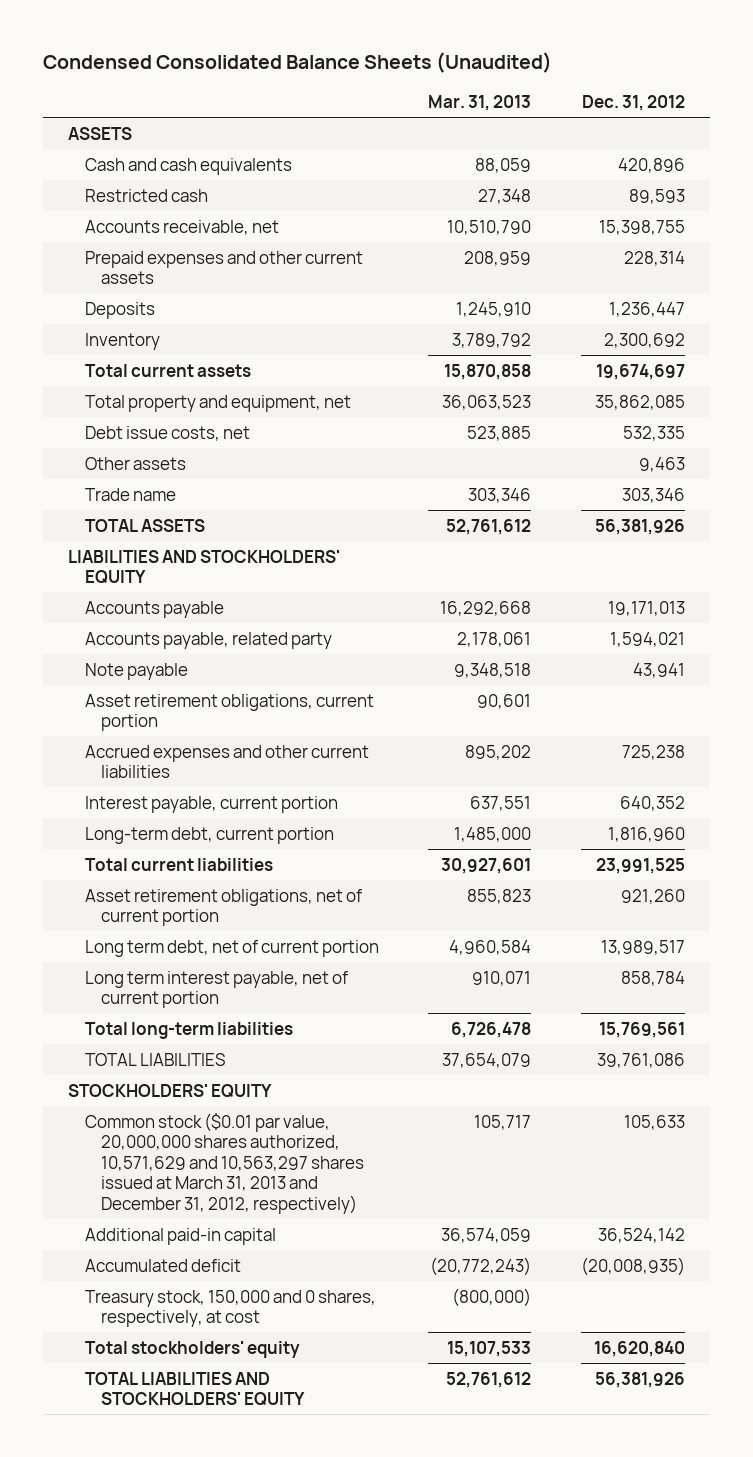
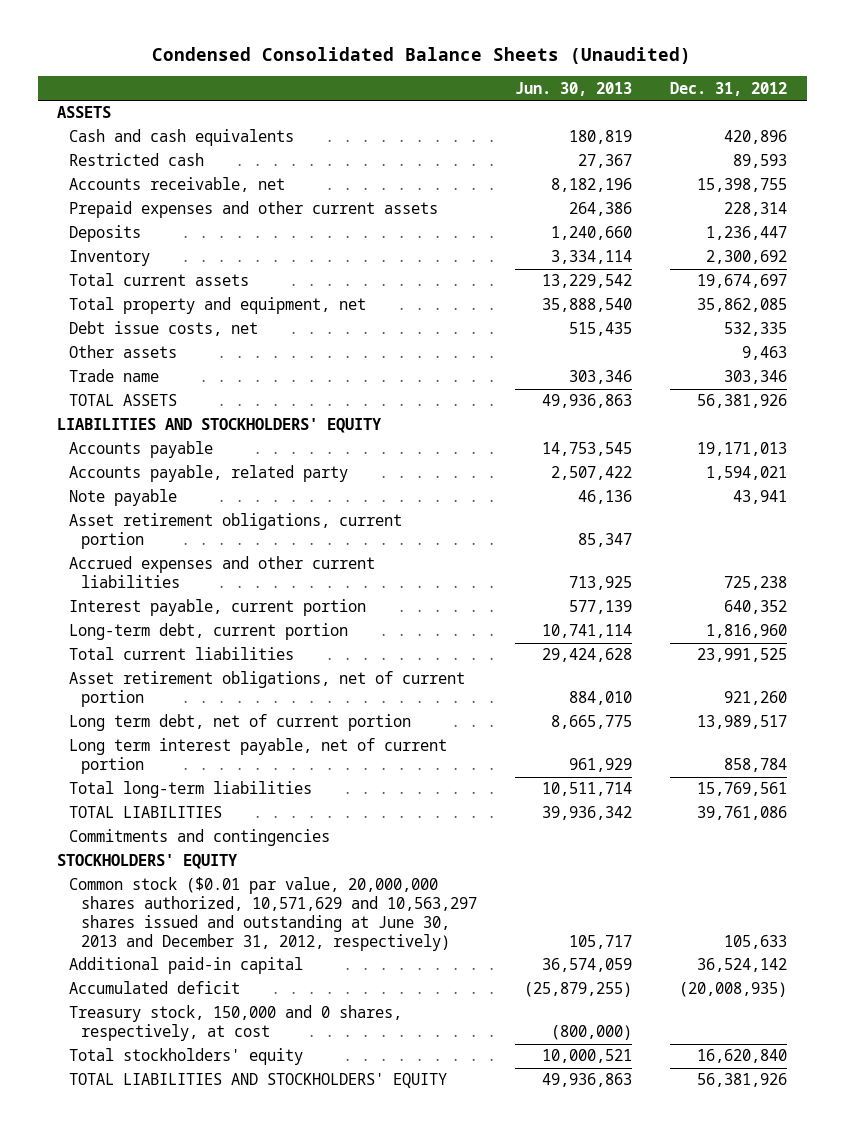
- | Mar. 31, 2013 | Dec. 31, 2012
+ | Jun. 30, 2013 | Dec. 31, 2012
+ Commitments and contingencies
- Common stock ($0.01 par value, 20,000,000 shares authorized, 10,571,629 and 10,563,297 shares issued at March 31, 2013 and December 31, 2012, respectively) | 105,717 | 105,633
+ Common stock ($0.01 par value, 20,000,000 shares authorized, 10,571,629 and 10,563,297 shares issued and outstanding at June 30, 2013 and December 31, 2012, respectively) | 105,717 | 105,633

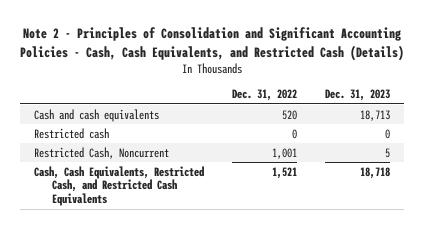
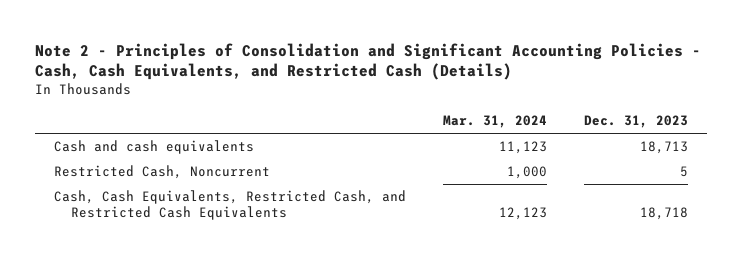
- | Dec. 31, 2022 | Dec. 31, 2023
+ | Mar. 31, 2024 | Dec. 31, 2023
- Restricted cash | 0 | 0

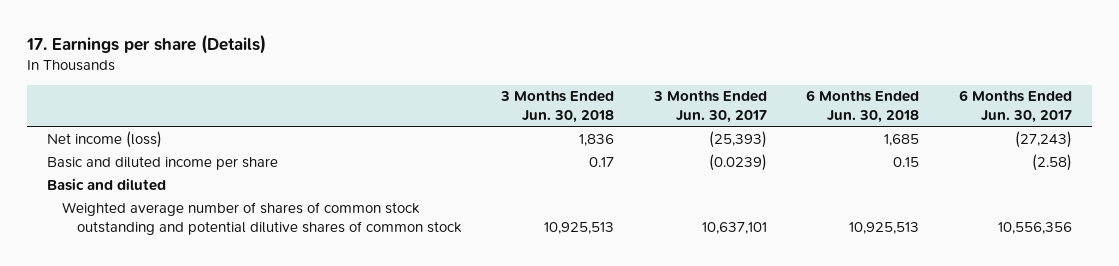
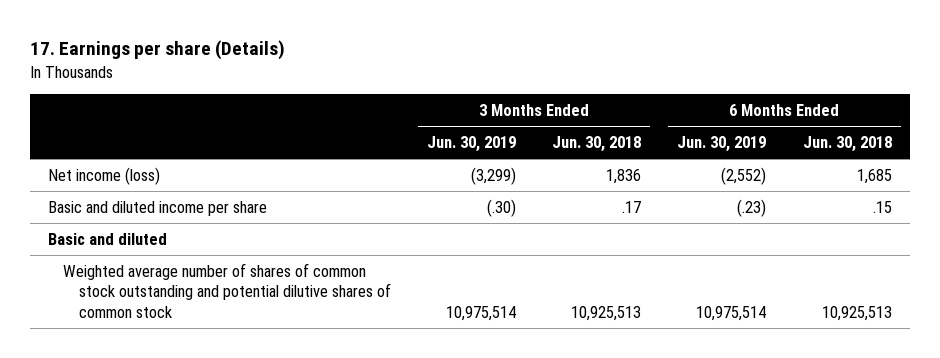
- | 3 Months Ended Jun. 30, 2018 | 3 Months Ended Jun. 30, 2017 | 6 Months Ended Jun. 30, 2018 | 6 Months Ended Jun. 30, 2017
+ | 3 Months Ended Jun. 30, 2019 | 3 Months Ended Jun. 30, 2018 | 6 Months Ended Jun. 30, 2019 | 6 Months Ended Jun. 30, 2018
- Basic and diluted income per share | 0.17 | (0.0239) | 0.15 | (2.58)
+ Basic and diluted income per share | (.30) | .17 | (.23) | .15

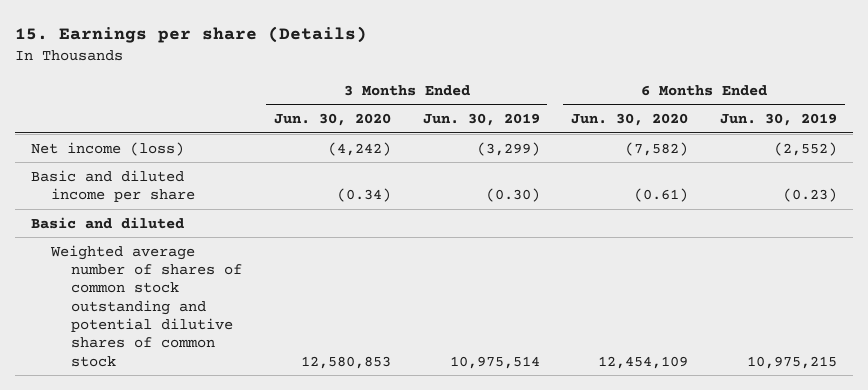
- 17. Earnings per share (Details)
+ 15. Earnings per share (Details)
- | 3 Months Ended Jun. 30, 2019 | 3 Months Ended Jun. 30, 2018 | 6 Months Ended Jun. 30, 2019 | 6 Months Ended Jun. 30, 2018
+ | 3 Months Ended Jun. 30, 2020 | 3 Months Ended Jun. 30, 2019 | 6 Months Ended Jun. 30, 2020 | 6 Months Ended Jun. 30, 2019
- Basic and diluted income per share | (.30) | .17 | (.23) | .15
+ Basic and diluted income per share | (0.34) | (0.30) | (0.61) | (0.23)
- Weighted average number of shares of common stock outstanding and potential dilutive shares of common stock | 10,975,514 | 10,925,513 | 10,975,514 | 10,925,513
+ Weighted average number of shares of common stock outstanding and potential dilutive shares of common stock | 12,580,853 | 10,975,514 | 12,454,109 | 10,975,215

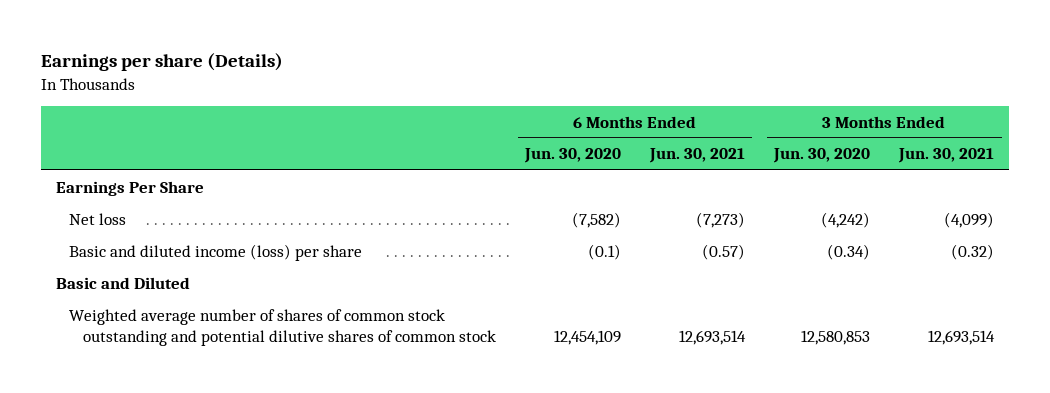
- 15. Earnings per share (Details)
+ Earnings per share (Details)
- | 3 Months Ended Jun. 30, 2020 | 3 Months Ended Jun. 30, 2019 | 6 Months Ended Jun. 30, 2020 | 6 Months Ended Jun. 30, 2019
+ | 6 Months Ended Jun. 30, 2020 | 6 Months Ended Jun. 30, 2021 | 3 Months Ended Jun. 30, 2020 | 3 Months Ended Jun. 30, 2021
- Net income (loss) | (4,242) | (3,299) | (7,582) | (2,552)
- Basic and diluted income per share | (0.34) | (0.30) | (0.61) | (0.23)
- Basic and diluted
+ Earnings Per Share
+ Net loss | (7,582) | (7,273) | (4,242) | (4,099)
+ Basic and diluted income (loss) per share | (0.1) | (0.57) | (0.34) | (0.32)
+ Basic and Diluted

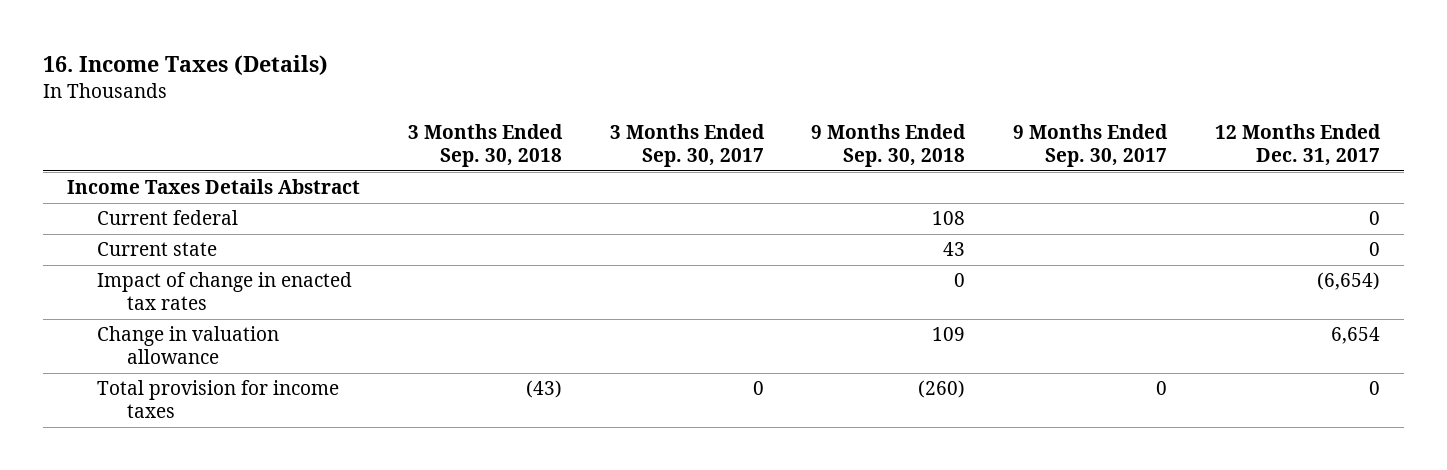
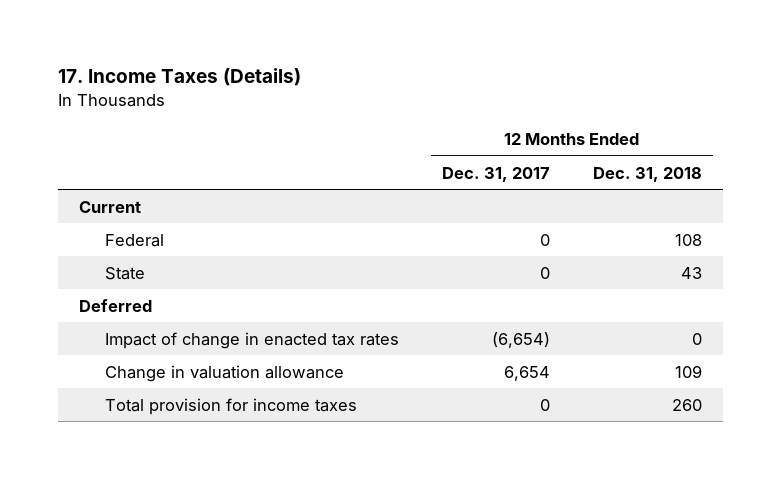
- 16. Income Taxes (Details)
+ 17. Income Taxes (Details)
- | 3 Months Ended Sep. 30, 2018 | 3 Months Ended Sep. 30, 2017 | 9 Months Ended Sep. 30, 2018 | 9 Months Ended Sep. 30, 2017 | 12 Months Ended Dec. 31, 2017
+ | 12 Months Ended Dec. 31, 2017 | 12 Months Ended Dec. 31, 2018
- Income Taxes Details Abstract
- Current federal | | | 108 | | 0
- Current state | | | 43 | | 0
+ Current
+ Federal | 0 | 108
+ State | 0 | 43
+ Deferred

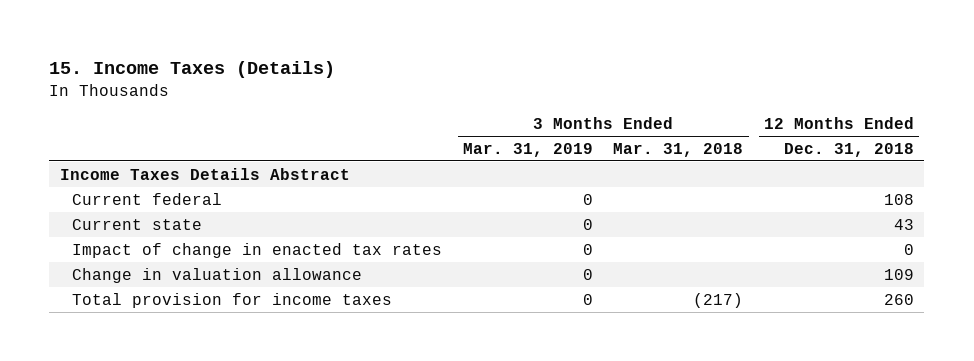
- 17. Income Taxes (Details)
+ 15. Income Taxes (Details)
- | 12 Months Ended Dec. 31, 2017 | 12 Months Ended Dec. 31, 2018
+ | 3 Months Ended Mar. 31, 2019 | 3 Months Ended Mar. 31, 2018 | 12 Months Ended Dec. 31, 2018
- Current
- Federal | 0 | 108
- State | 0 | 43
- Deferred
+ Income Taxes Details Abstract
+ Current federal | 0 | | 108
+ Current state | 0 | | 43

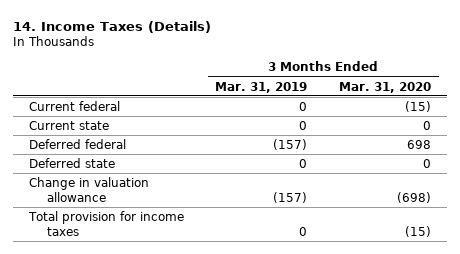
- 15. Income Taxes (Details)
+ 14. Income Taxes (Details)
- | 3 Months Ended Mar. 31, 2019 | 3 Months Ended Mar. 31, 2018 | 12 Months Ended Dec. 31, 2018
+ | 3 Months Ended Mar. 31, 2019 | 3 Months Ended Mar. 31, 2020
- Income Taxes Details Abstract
- Impact of change in enacted tax rates | 0 | | 0
- Change in valuation allowance | 0 | | 109
+ Deferred federal | (157) | 698
+ Deferred state | 0 | 0
+ Change in valuation allowance | (157) | (698)

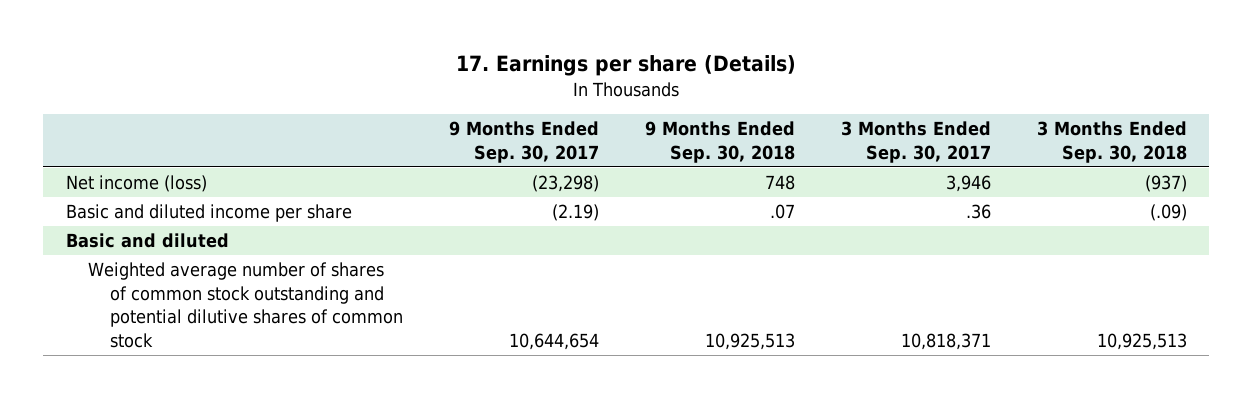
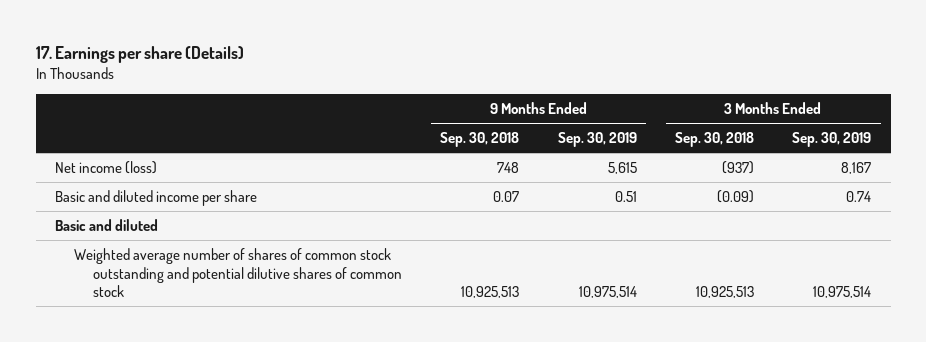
- | 9 Months Ended Sep. 30, 2017 | 9 Months Ended Sep. 30, 2018 | 3 Months Ended Sep. 30, 2017 | 3 Months Ended Sep. 30, 2018
+ | 9 Months Ended Sep. 30, 2018 | 9 Months Ended Sep. 30, 2019 | 3 Months Ended Sep. 30, 2018 | 3 Months Ended Sep. 30, 2019
- Basic and diluted income per share | (2.19) | .07 | .36 | (.09)
+ Basic and diluted income per share | 0.07 | 0.51 | (0.09) | 0.74

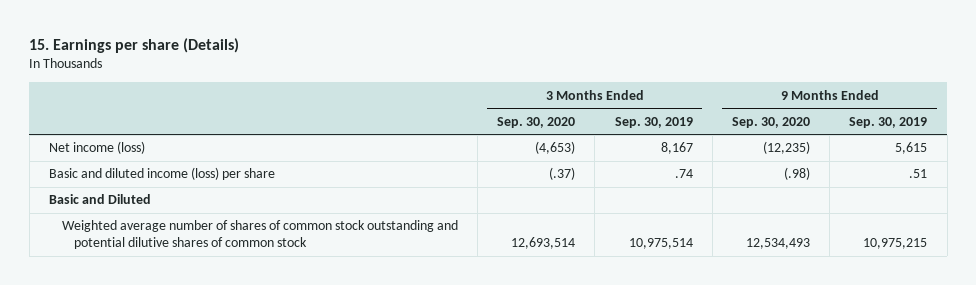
- 17. Earnings per share (Details)
+ 15. Earnings per share (Details)
- | 9 Months Ended Sep. 30, 2018 | 9 Months Ended Sep. 30, 2019 | 3 Months Ended Sep. 30, 2018 | 3 Months Ended Sep. 30, 2019
+ | 3 Months Ended Sep. 30, 2020 | 3 Months Ended Sep. 30, 2019 | 9 Months Ended Sep. 30, 2020 | 9 Months Ended Sep. 30, 2019
- Basic and diluted income per share | 0.07 | 0.51 | (0.09) | 0.74
- Basic and diluted
- Weighted average number of shares of common stock outstanding and potential dilutive shares of common stock | 10,925,513 | 10,975,514 | 10,925,513 | 10,975,514
+ Basic and diluted income (loss) per share | (.37) | .74 | (.98) | .51
+ Basic and Diluted
+ Weighted average number of shares of common stock outstanding and potential dilutive shares of common stock | 12,693,514 | 10,975,514 | 12,534,493 | 10,975,215

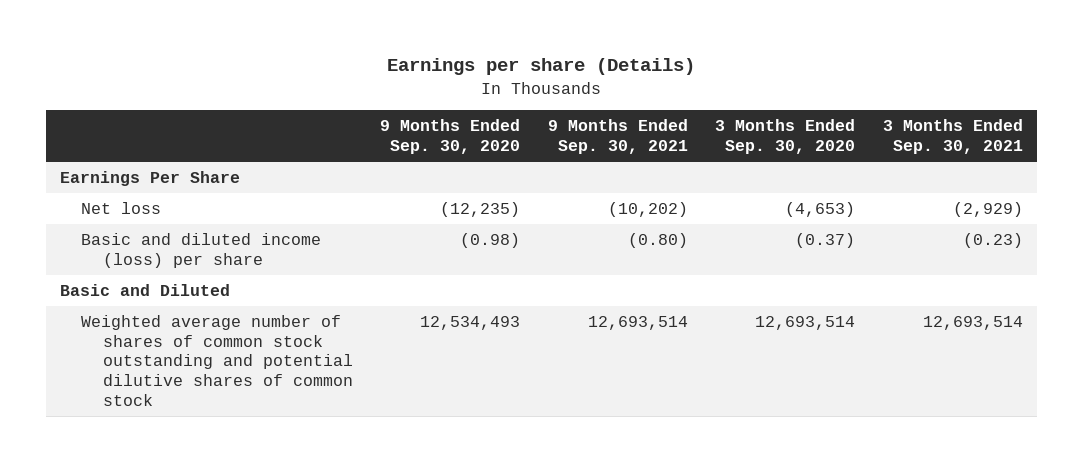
- 15. Earnings per share (Details)
+ Earnings per share (Details)
- | 3 Months Ended Sep. 30, 2020 | 3 Months Ended Sep. 30, 2019 | 9 Months Ended Sep. 30, 2020 | 9 Months Ended Sep. 30, 2019
+ | 9 Months Ended Sep. 30, 2020 | 9 Months Ended Sep. 30, 2021 | 3 Months Ended Sep. 30, 2020 | 3 Months Ended Sep. 30, 2021
- Net income (loss) | (4,653) | 8,167 | (12,235) | 5,615
- Basic and diluted income (loss) per share | (.37) | .74 | (.98) | .51
+ Earnings Per Share
+ Net loss | (12,235) | (10,202) | (4,653) | (2,929)
+ Basic and diluted income (loss) per share | (0.98) | (0.80) | (0.37) | (0.23)

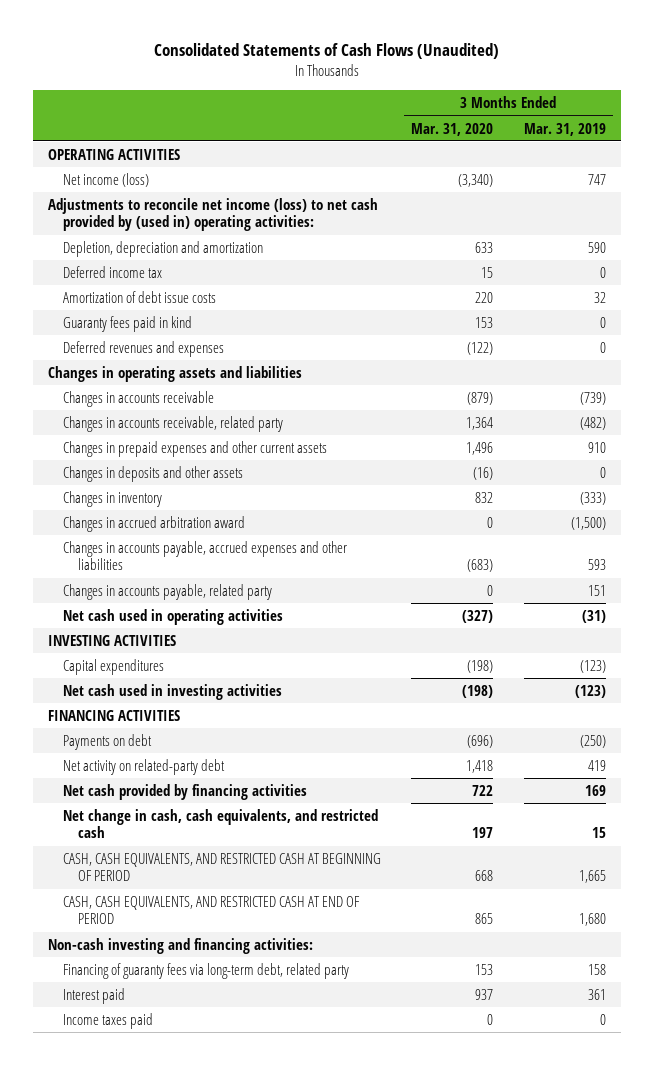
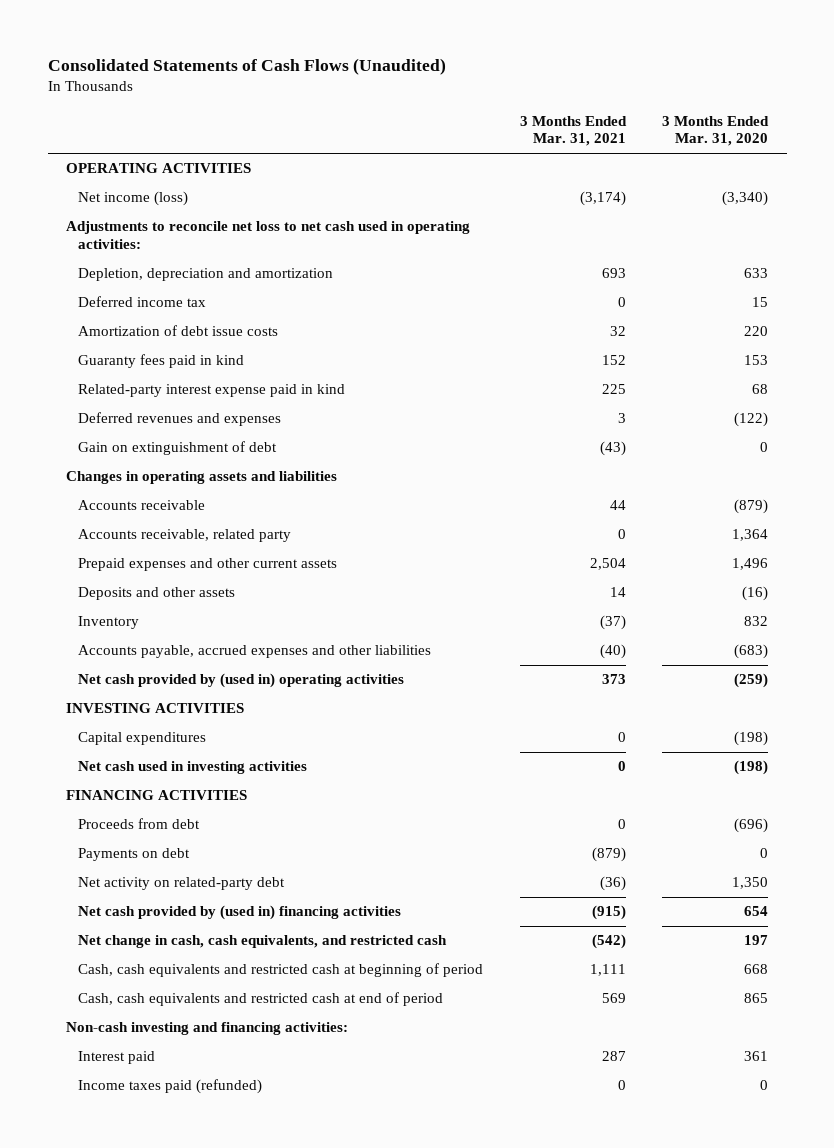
- | 3 Months Ended Mar. 31, 2020 | 3 Months Ended Mar. 31, 2019
+ | 3 Months Ended Mar. 31, 2021 | 3 Months Ended Mar. 31, 2020
- Adjustments to reconcile net income (loss) to net cash provided by (used in) operating activities:
+ Adjustments to reconcile net loss to net cash used in operating activities:
+ Related-party interest expense paid in kind | 225 | 68
+ Gain on extinguishment of debt | (43) | 0
- Changes in accounts receivable | (879) | (739)
- Changes in accounts receivable, related party | 1,364 | (482)
- Changes in prepaid expenses and other current assets | 1,496 | 910
- Changes in deposits and other assets | (16) | 0
- Changes in inventory | 832 | (333)
- Changes in accrued arbitration award | 0 | (1,500)
- Changes in accounts payable, accrued expenses and other liabilities | (683) | 593
- Changes in accounts payable, related party | 0 | 151
- Net cash used in operating activities | (327) | (31)
+ Accounts receivable | 44 | (879)
+ Accounts receivable, related party | 0 | 1,364
+ Prepaid expenses and other current assets | 2,504 | 1,496
+ Deposits and other assets | 14 | (16)
+ Inventory | (37) | 832
+ Accounts payable, accrued expenses and other liabilities | (40) | (683)
+ Net cash provided by (used in) operating activities | 373 | (259)
- Payments on debt | (696) | (250)
- Net activity on related-party debt | 1,418 | 419
- Net cash provided by financing activities | 722 | 169
+ Proceeds from debt | 0 | (696)
+ Payments on debt | (879) | 0
+ Net activity on related-party debt | (36) | 1,350
+ Net cash provided by (used in) financing activities | (915) | 654
- CASH, CASH EQUIVALENTS, AND RESTRICTED CASH AT BEGINNING OF PERIOD | 668 | 1,665
- CASH, CASH EQUIVALENTS, AND RESTRICTED CASH AT END OF PERIOD | 865 | 1,680
+ Cash, cash equivalents and restricted cash at beginning of period | 1,111 | 668
+ Cash, cash equivalents and restricted cash at end of period | 569 | 865
- Financing of guaranty fees via long-term debt, related party | 153 | 158
- Interest paid | 937 | 361
- Income taxes paid | 0 | 0
+ Interest paid | 287 | 361
+ Income taxes paid (refunded) | 0 | 0

